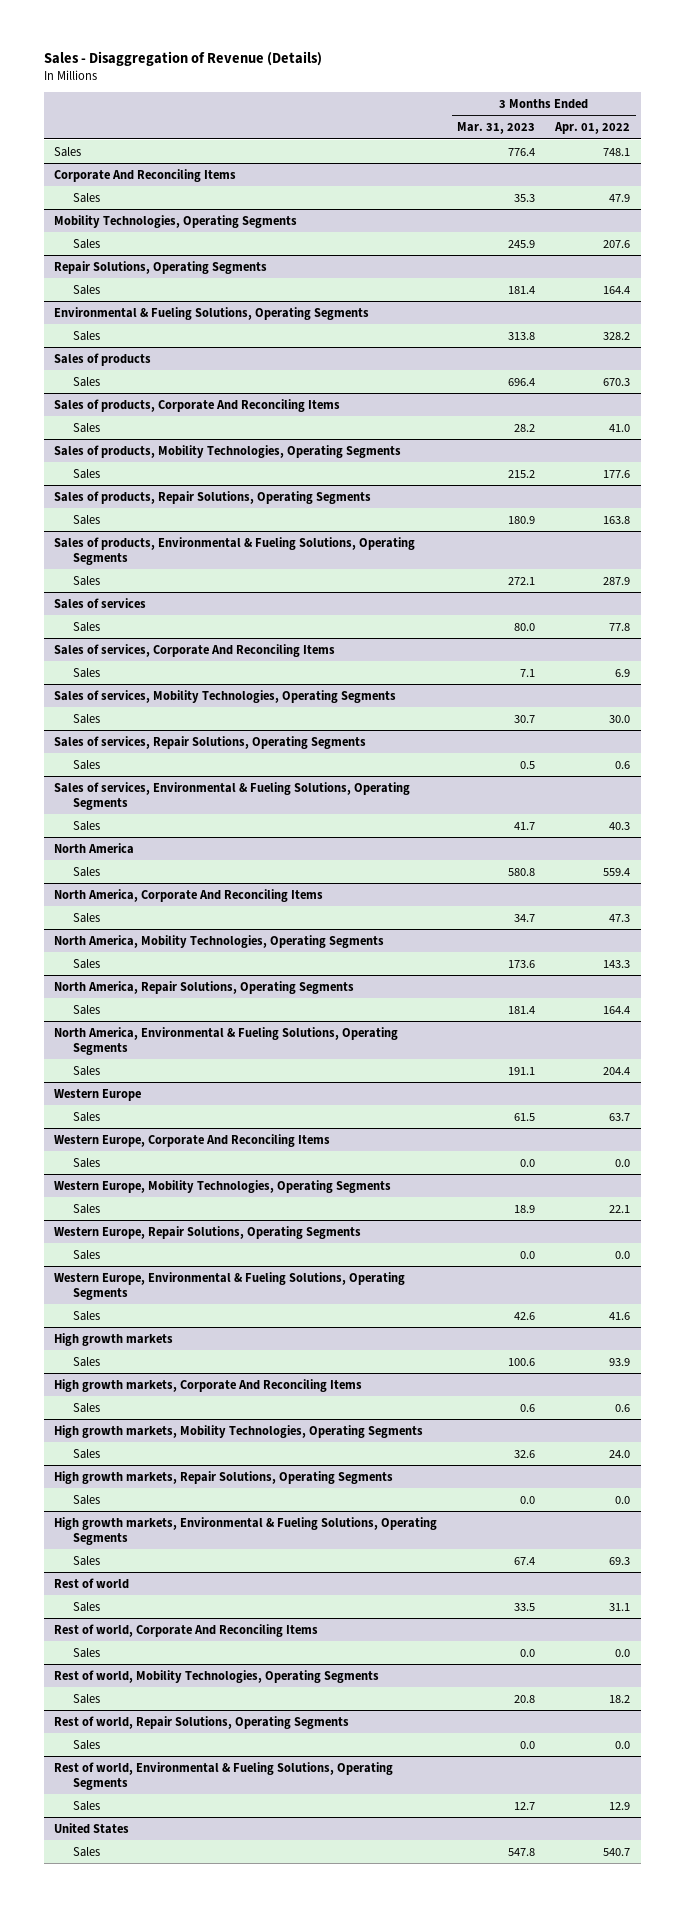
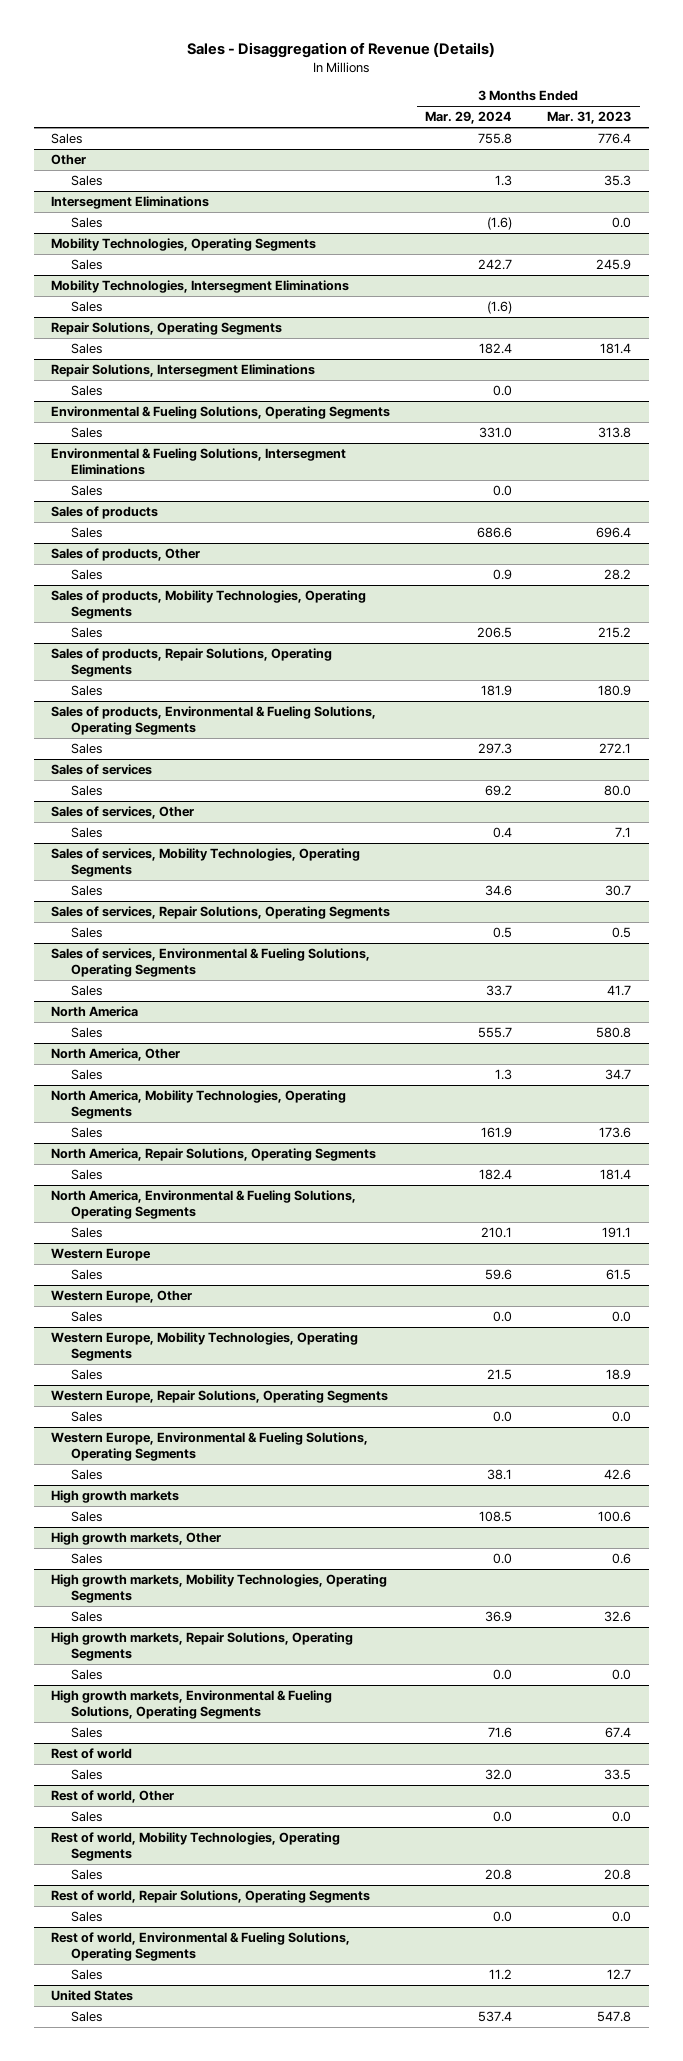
- | 3 Months Ended Mar. 31, 2023 | 3 Months Ended Apr. 01, 2022
+ | 3 Months Ended Mar. 29, 2024 | 3 Months Ended Mar. 31, 2023
- Corporate And Reconciling Items
+ Other
+ Intersegment Eliminations
+ Sales | (1.6) | 0.0
+ Mobility Technologies, Intersegment Eliminations
+ Sales | (1.6) |
+ Repair Solutions, Intersegment Eliminations
+ Sales | 0.0 |
+ Environmental & Fueling Solutions, Intersegment Eliminations
+ Sales | 0.0 |
- Sales of products, Corporate And Reconciling Items
+ Sales of products, Other
- Sales of services, Corporate And Reconciling Items
+ Sales of services, Other
- North America, Corporate And Reconciling Items
+ North America, Other
- Western Europe, Corporate And Reconciling Items
+ Western Europe, Other
- High growth markets, Corporate And Reconciling Items
+ High growth markets, Other
- Rest of world, Corporate And Reconciling Items
+ Rest of world, Other

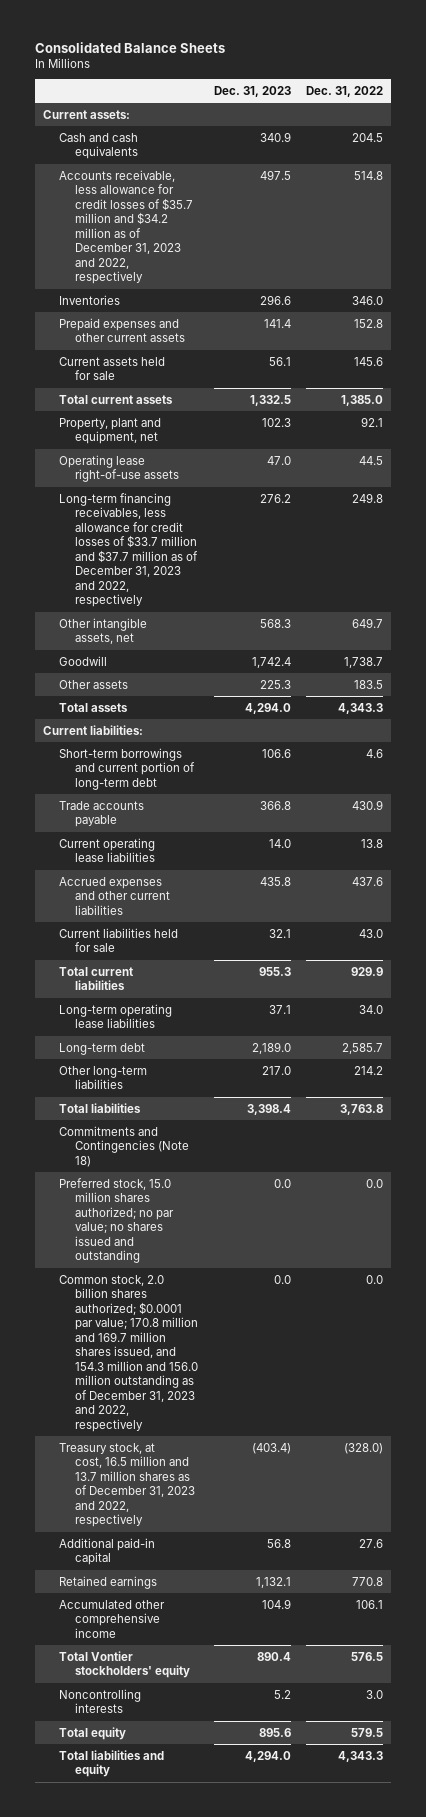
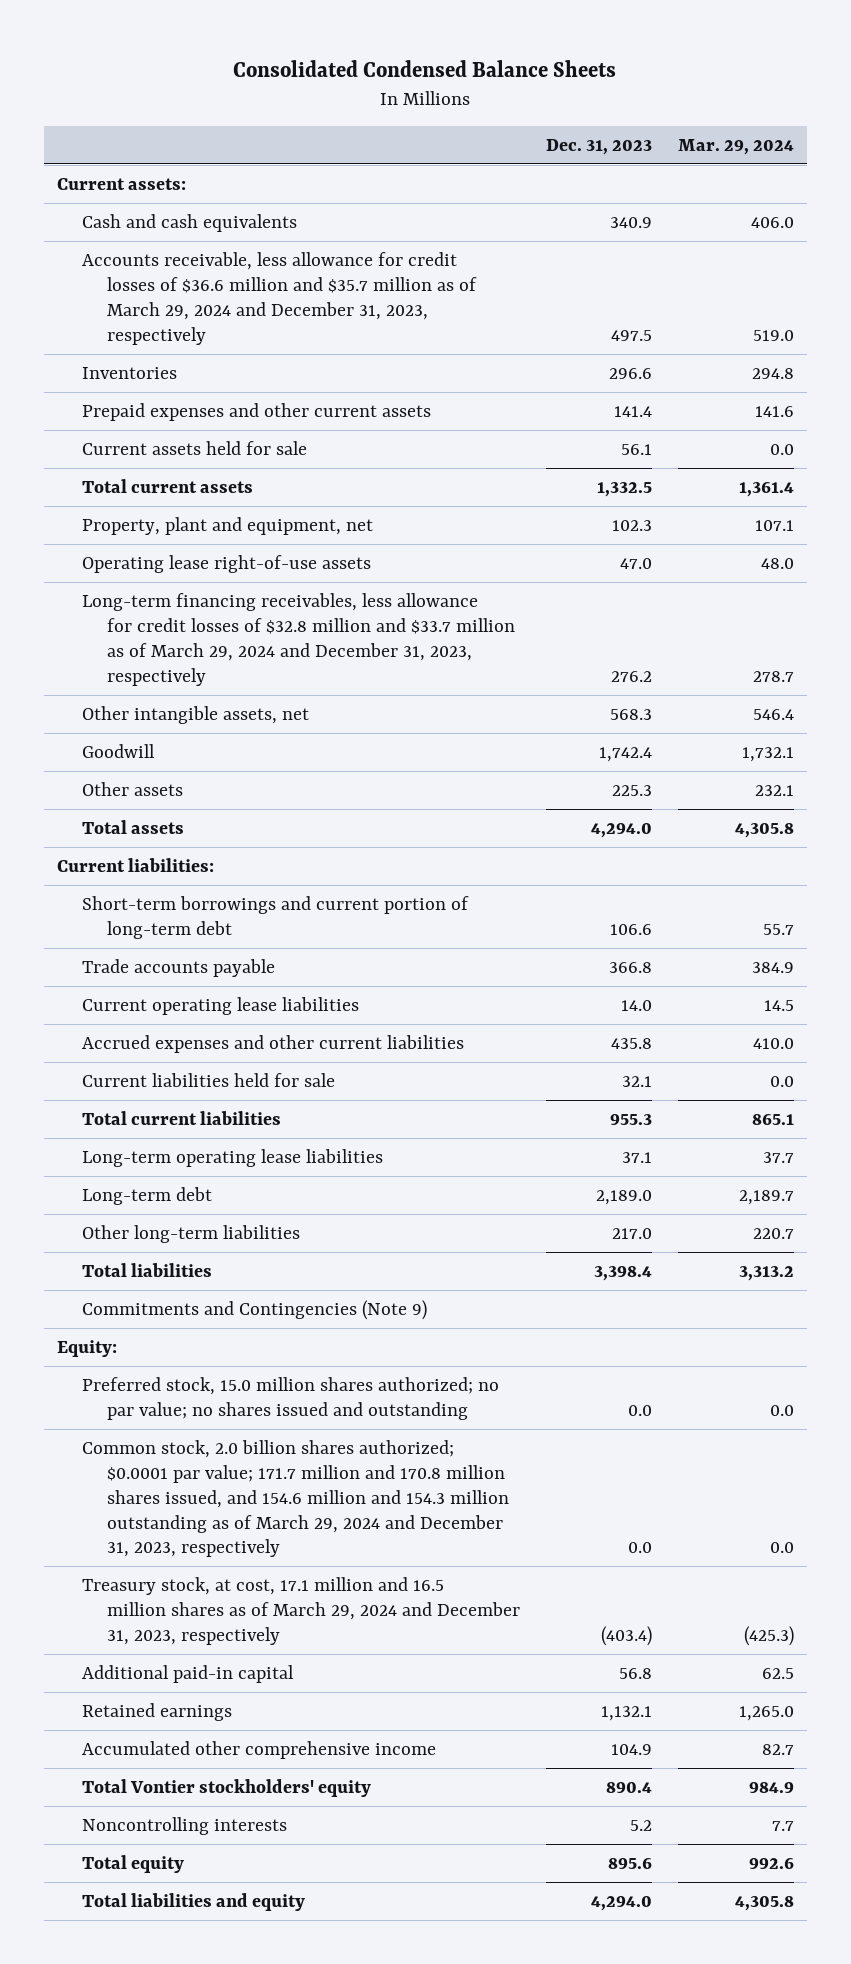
- Consolidated Balance Sheets
+ Consolidated Condensed Balance Sheets
- | Dec. 31, 2023 | Dec. 31, 2022
+ | Dec. 31, 2023 | Mar. 29, 2024
- Accounts receivable, less allowance for credit losses of $35.7 million and $34.2 million as of December 31, 2023 and 2022, respectively | 497.5 | 514.8
+ Accounts receivable, less allowance for credit losses of $36.6 million and $35.7 million as of March 29, 2024 and December 31, 2023, respectively | 497.5 | 519.0
- Long-term financing receivables, less allowance for credit losses of $33.7 million and $37.7 million as of December 31, 2023 and 2022, respectively | 276.2 | 249.8
+ Long-term financing receivables, less allowance for credit losses of $32.8 million and $33.7 million as of March 29, 2024 and December 31, 2023, respectively | 276.2 | 278.7
- Commitments and Contingencies (Note 18)
+ Commitments and Contingencies (Note 9)
+ Equity:
- Common stock, 2.0 billion shares authorized; $0.0001 par value; 170.8 million and 169.7 million shares issued, and 154.3 million and 156.0 million outstanding as of December 31, 2023 and 2022, respectively | 0.0 | 0.0
- Treasury stock, at cost, 16.5 million and 13.7 million shares as of December 31, 2023 and 2022, respectively | (403.4) | (328.0)
+ Common stock, 2.0 billion shares authorized; $0.0001 par value; 171.7 million and 170.8 million shares issued, and 154.6 million and 154.3 million outstanding as of March 29, 2024 and December 31, 2023, respectively | 0.0 | 0.0
+ Treasury stock, at cost, 17.1 million and 16.5 million shares as of March 29, 2024 and December 31, 2023, respectively | (403.4) | (425.3)

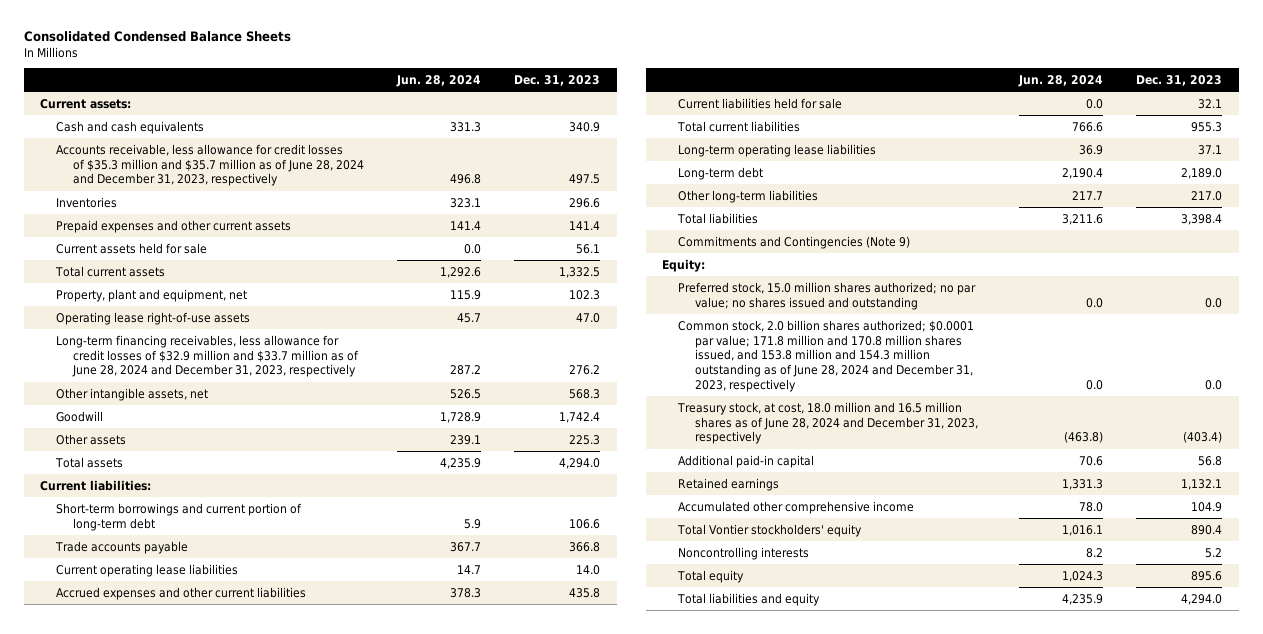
- | Dec. 31, 2023 | Mar. 29, 2024
+ | Jun. 28, 2024 | Dec. 31, 2023
- Accounts receivable, less allowance for credit losses of $36.6 million and $35.7 million as of March 29, 2024 and December 31, 2023, respectively | 497.5 | 519.0
+ Accounts receivable, less allowance for credit losses of $35.3 million and $35.7 million as of June 28, 2024 and December 31, 2023, respectively | 496.8 | 497.5
- Long-term financing receivables, less allowance for credit losses of $32.8 million and $33.7 million as of March 29, 2024 and December 31, 2023, respectively | 276.2 | 278.7
+ Long-term financing receivables, less allowance for credit losses of $32.9 million and $33.7 million as of June 28, 2024 and December 31, 2023, respectively | 287.2 | 276.2
- Common stock, 2.0 billion shares authorized; $0.0001 par value; 171.7 million and 170.8 million shares issued, and 154.6 million and 154.3 million outstanding as of March 29, 2024 and December 31, 2023, respectively | 0.0 | 0.0
- Treasury stock, at cost, 17.1 million and 16.5 million shares as of March 29, 2024 and December 31, 2023, respectively | (403.4) | (425.3)
+ Common stock, 2.0 billion shares authorized; $0.0001 par value; 171.8 million and 170.8 million shares issued, and 153.8 million and 154.3 million outstanding as of June 28, 2024 and December 31, 2023, respectively | 0.0 | 0.0
+ Treasury stock, at cost, 18.0 million and 16.5 million shares as of June 28, 2024 and December 31, 2023, respectively | (463.8) | (403.4)

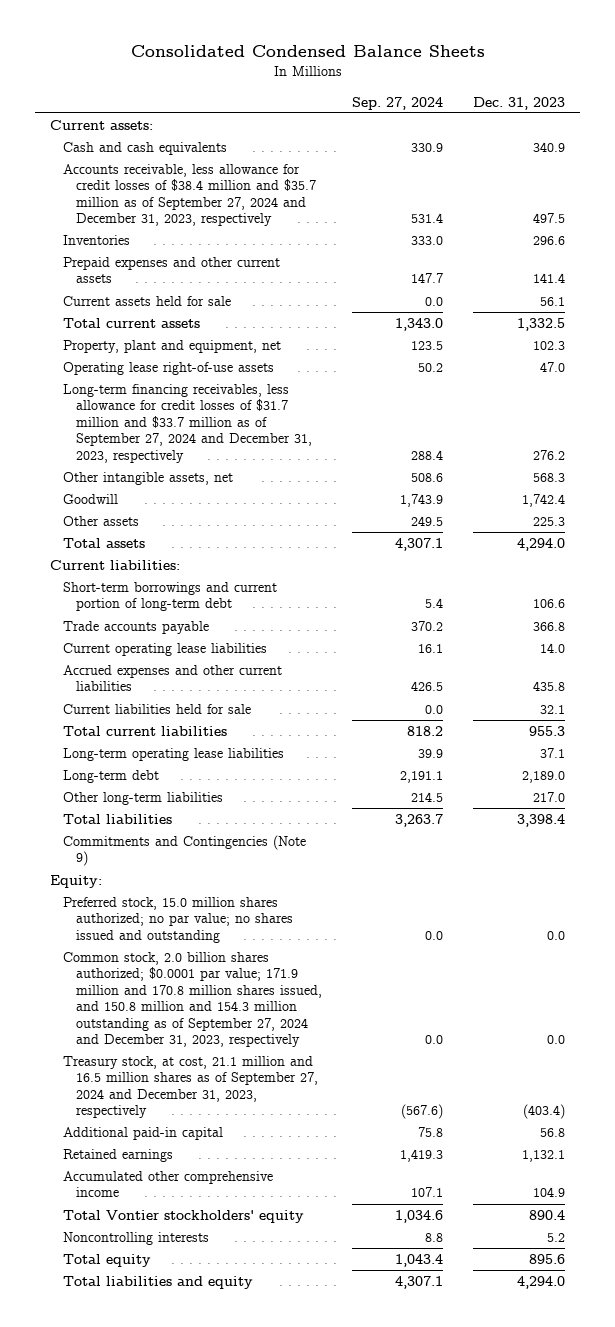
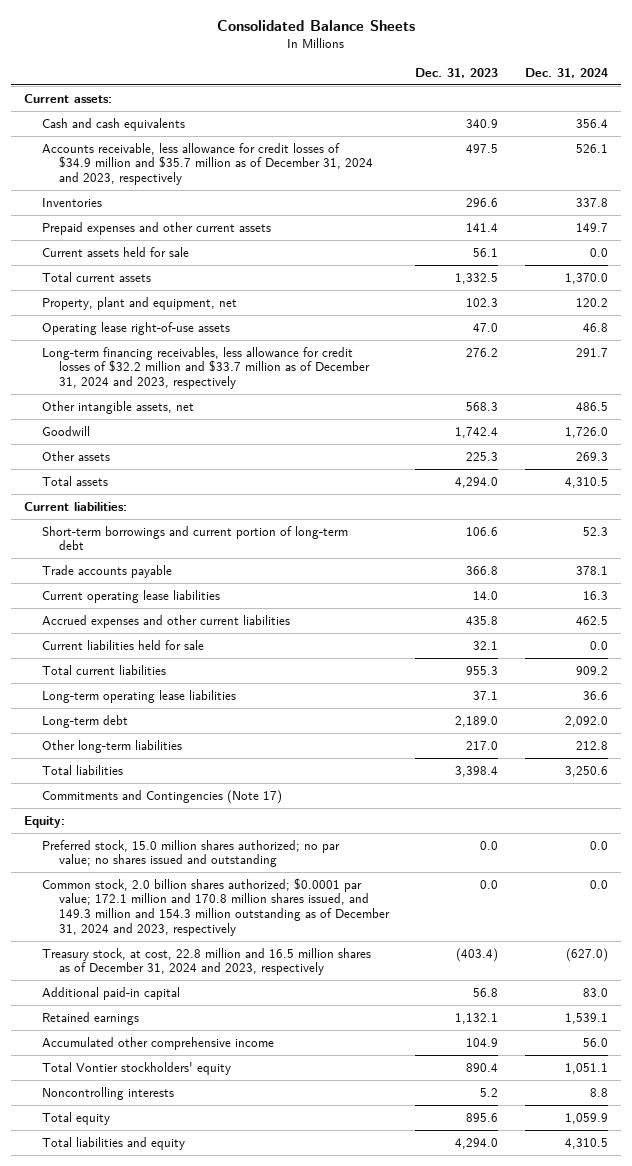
- Consolidated Condensed Balance Sheets
+ Consolidated Balance Sheets
- | Sep. 27, 2024 | Dec. 31, 2023
+ | Dec. 31, 2023 | Dec. 31, 2024
- Accounts receivable, less allowance for credit losses of $38.4 million and $35.7 million as of September 27, 2024 and December 31, 2023, respectively | 531.4 | 497.5
+ Accounts receivable, less allowance for credit losses of $34.9 million and $35.7 million as of December 31, 2024 and 2023, respectively | 497.5 | 526.1
- Long-term financing receivables, less allowance for credit losses of $31.7 million and $33.7 million as of September 27, 2024 and December 31, 2023, respectively | 288.4 | 276.2
+ Long-term financing receivables, less allowance for credit losses of $32.2 million and $33.7 million as of December 31, 2024 and 2023, respectively | 276.2 | 291.7
- Commitments and Contingencies (Note 9)
+ Commitments and Contingencies (Note 17)
- Common stock, 2.0 billion shares authorized; $0.0001 par value; 171.9 million and 170.8 million shares issued, and 150.8 million and 154.3 million outstanding as of September 27, 2024 and December 31, 2023, respectively | 0.0 | 0.0
- Treasury stock, at cost, 21.1 million and 16.5 million shares as of September 27, 2024 and December 31, 2023, respectively | (567.6) | (403.4)
+ Common stock, 2.0 billion shares authorized; $0.0001 par value; 172.1 million and 170.8 million shares issued, and 149.3 million and 154.3 million outstanding as of December 31, 2024 and 2023, respectively | 0.0 | 0.0
+ Treasury stock, at cost, 22.8 million and 16.5 million shares as of December 31, 2024 and 2023, respectively | (403.4) | (627.0)

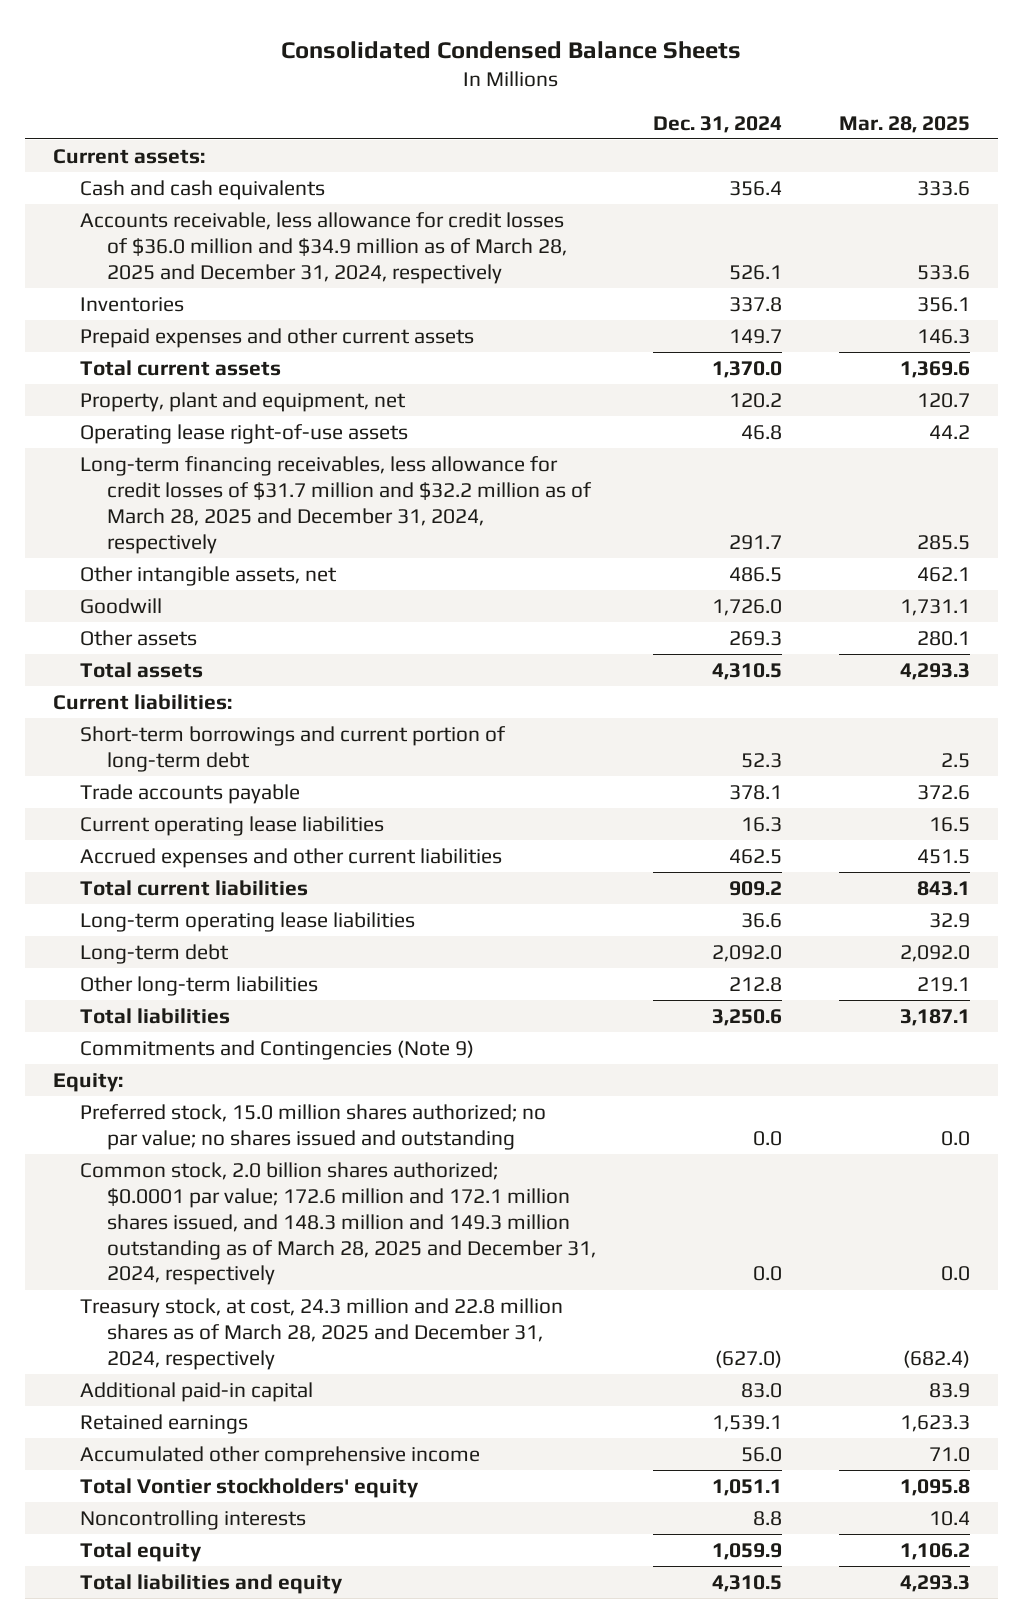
- Consolidated Balance Sheets
+ Consolidated Condensed Balance Sheets
- | Dec. 31, 2023 | Dec. 31, 2024
+ | Dec. 31, 2024 | Mar. 28, 2025
- Accounts receivable, less allowance for credit losses of $34.9 million and $35.7 million as of December 31, 2024 and 2023, respectively | 497.5 | 526.1
+ Accounts receivable, less allowance for credit losses of $36.0 million and $34.9 million as of March 28, 2025 and December 31, 2024, respectively | 526.1 | 533.6
- Current assets held for sale | 56.1 | 0.0
- Long-term financing receivables, less allowance for credit losses of $32.2 million and $33.7 million as of December 31, 2024 and 2023, respectively | 276.2 | 291.7
+ Long-term financing receivables, less allowance for credit losses of $31.7 million and $32.2 million as of March 28, 2025 and December 31, 2024, respectively | 291.7 | 285.5
- Current liabilities held for sale | 32.1 | 0.0
- Commitments and Contingencies (Note 17)
+ Commitments and Contingencies (Note 9)
- Common stock, 2.0 billion shares authorized; $0.0001 par value; 172.1 million and 170.8 million shares issued, and 149.3 million and 154.3 million outstanding as of December 31, 2024 and 2023, respectively | 0.0 | 0.0
- Treasury stock, at cost, 22.8 million and 16.5 million shares as of December 31, 2024 and 2023, respectively | (403.4) | (627.0)
+ Common stock, 2.0 billion shares authorized; $0.0001 par value; 172.6 million and 172.1 million shares issued, and 148.3 million and 149.3 million outstanding as of March 28, 2025 and December 31, 2024, respectively | 0.0 | 0.0
+ Treasury stock, at cost, 24.3 million and 22.8 million shares as of March 28, 2025 and December 31, 2024, respectively | (627.0) | (682.4)

